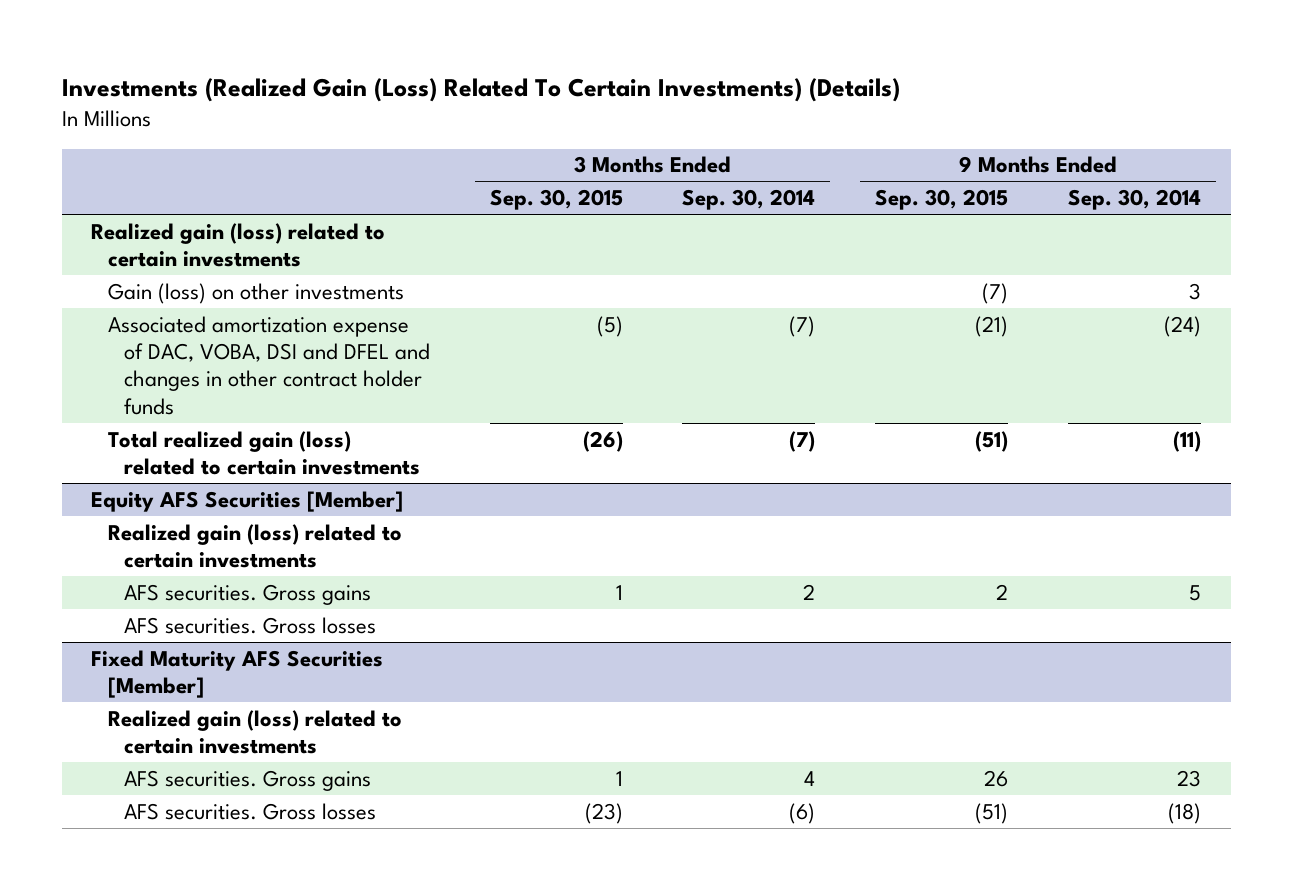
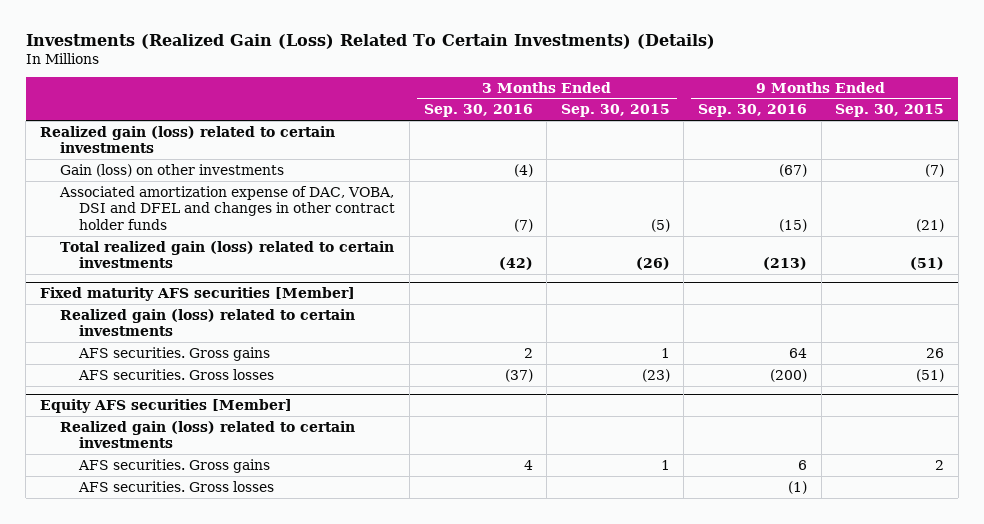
- | 3 Months Ended Sep. 30, 2015 | 3 Months Ended Sep. 30, 2014 | 9 Months Ended Sep. 30, 2015 | 9 Months Ended Sep. 30, 2014
+ | 3 Months Ended Sep. 30, 2016 | 3 Months Ended Sep. 30, 2015 | 9 Months Ended Sep. 30, 2016 | 9 Months Ended Sep. 30, 2015
- Equity AFS Securities [Member]
- Realized gain (loss) related to certain investments
- AFS securities. Gross gains | 1 | 2 | 2 | 5
- AFS securities. Gross losses
- Fixed Maturity AFS Securities [Member]
+ Fixed maturity AFS securities [Member]
+ Equity AFS securities [Member]
+ Realized gain (loss) related to certain investments
+ AFS securities. Gross gains | 4 | 1 | 6 | 2
+ AFS securities. Gross losses | | | (1) |

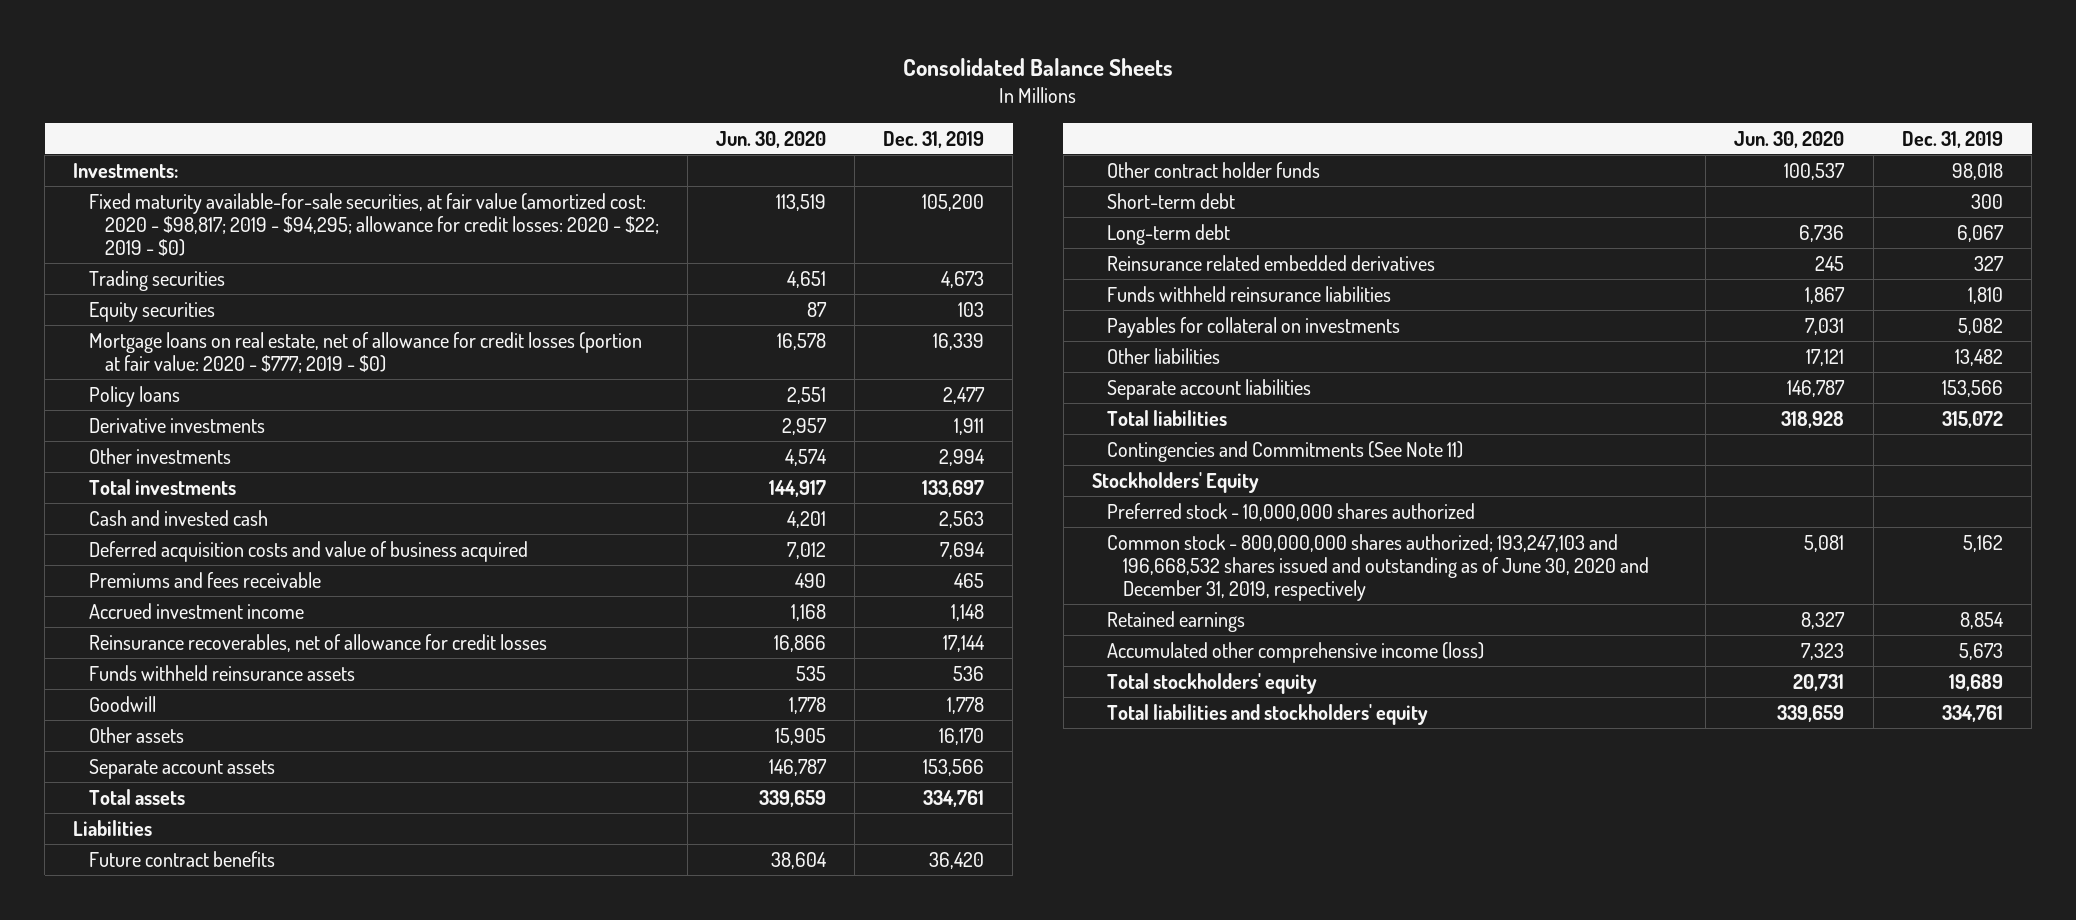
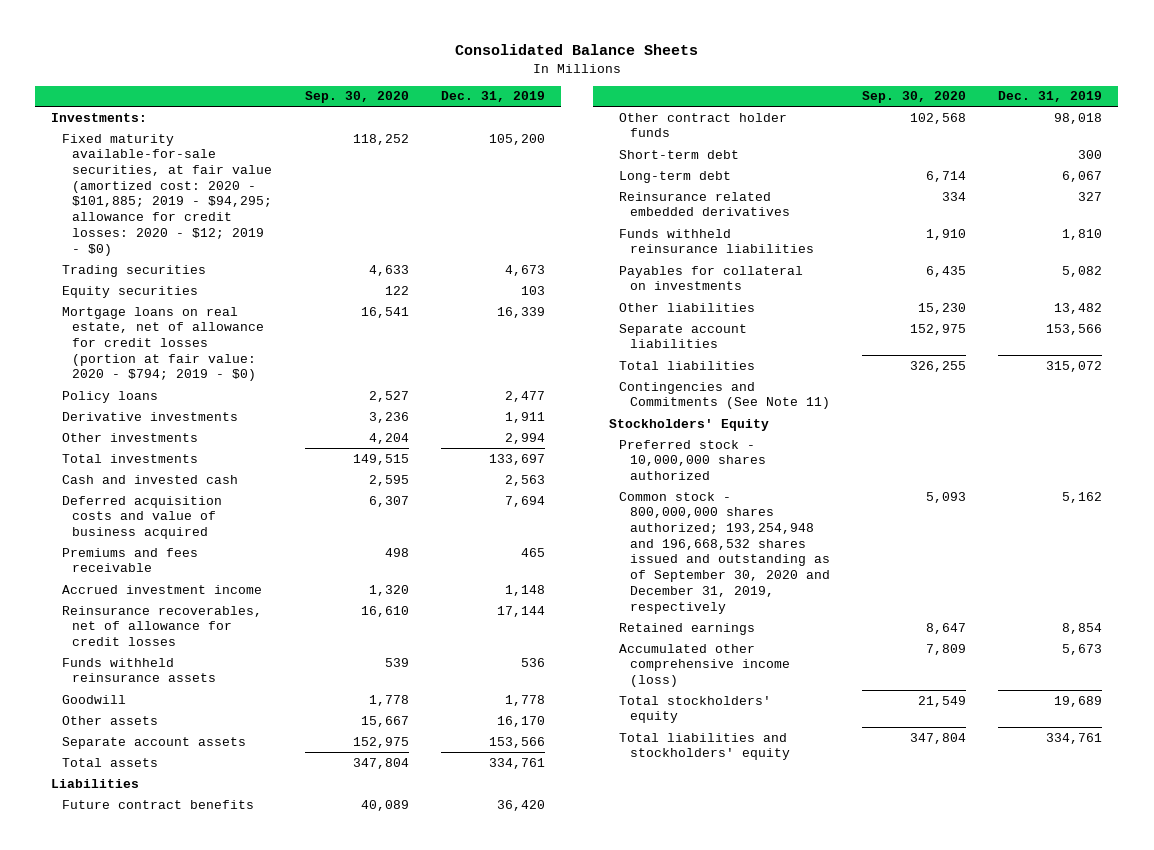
- | Jun. 30, 2020 | Dec. 31, 2019
+ | Sep. 30, 2020 | Dec. 31, 2019
- Fixed maturity available-for-sale securities, at fair value (amortized cost: 2020 - $98,817; 2019 - $94,295; allowance for credit losses: 2020 - $22; 2019 - $0) | 113,519 | 105,200
+ Fixed maturity available-for-sale securities, at fair value (amortized cost: 2020 - $101,885; 2019 - $94,295; allowance for credit losses: 2020 - $12; 2019 - $0) | 118,252 | 105,200
- Mortgage loans on real estate, net of allowance for credit losses (portion at fair value: 2020 - $777; 2019 - $0) | 16,578 | 16,339
+ Mortgage loans on real estate, net of allowance for credit losses (portion at fair value: 2020 - $794; 2019 - $0) | 16,541 | 16,339
- Common stock - 800,000,000 shares authorized; 193,247,103 and 196,668,532 shares issued and outstanding as of June 30, 2020 and December 31, 2019, respectively | 5,081 | 5,162
+ Common stock - 800,000,000 shares authorized; 193,254,948 and 196,668,532 shares issued and outstanding as of September 30, 2020 and December 31, 2019, respectively | 5,093 | 5,162

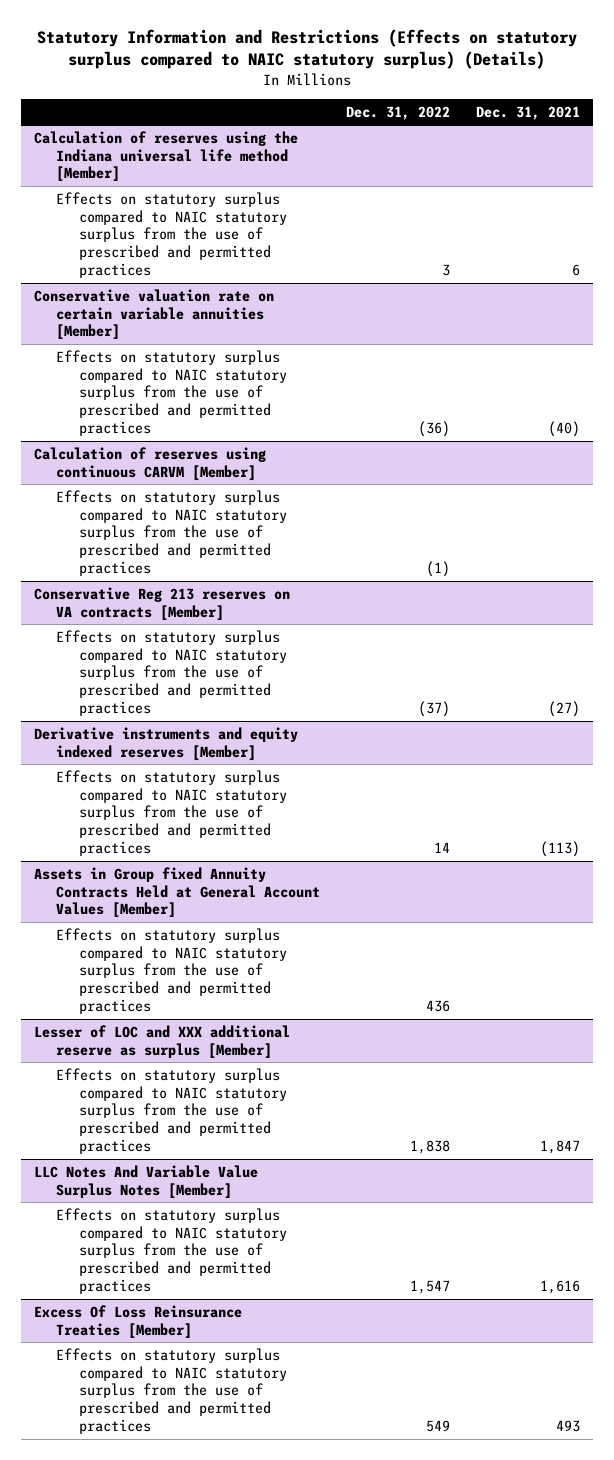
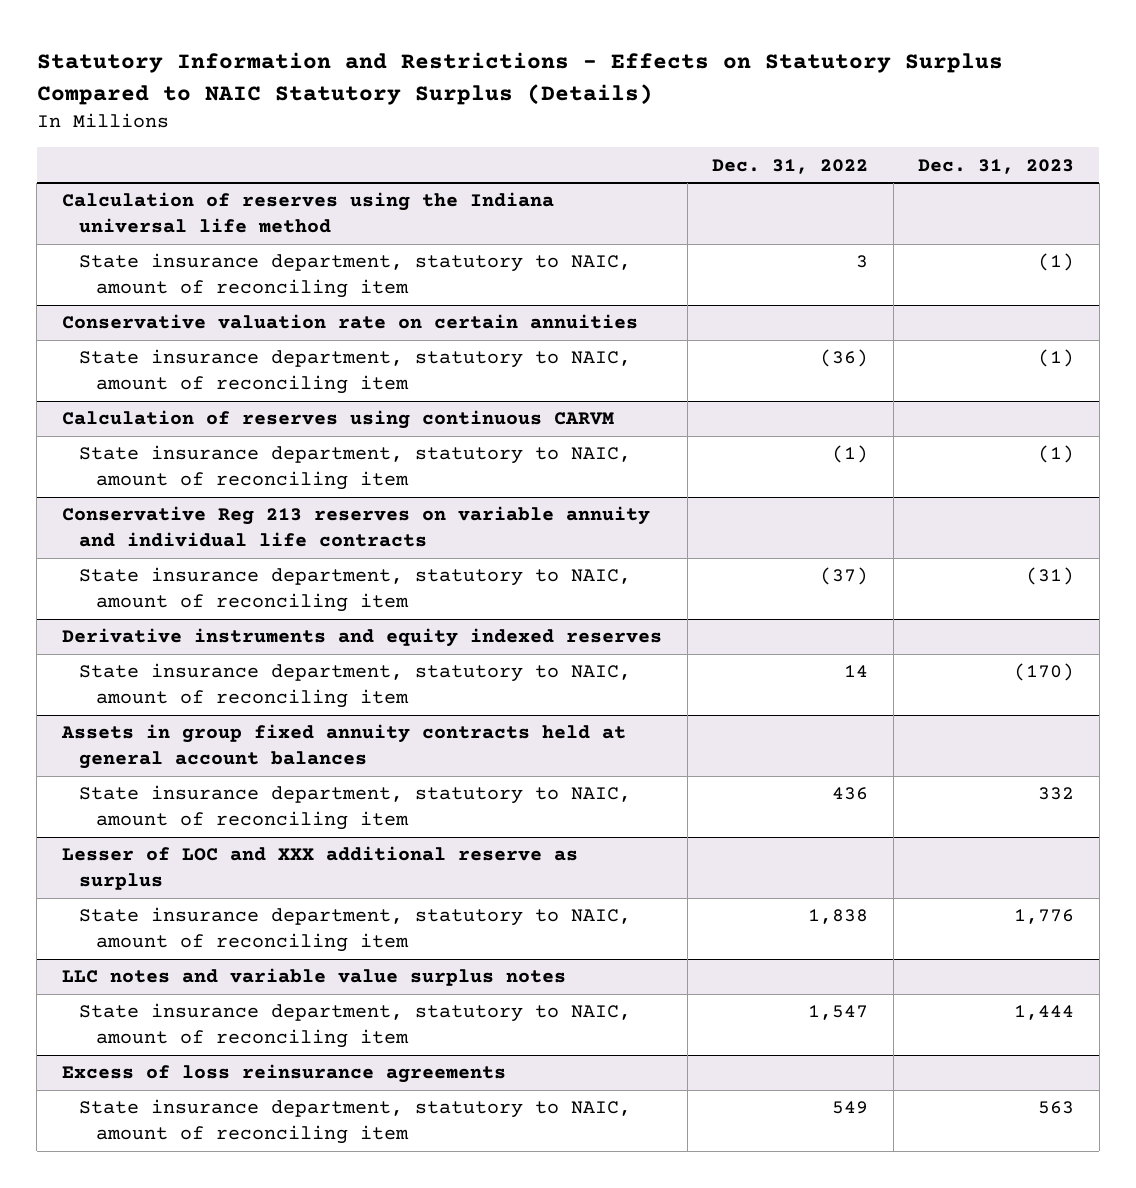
- Statutory Information and Restrictions (Effects on statutory surplus compared to NAIC statutory surplus) (Details)
+ Statutory Information and Restrictions - Effects on Statutory Surplus Compared to NAIC Statutory Surplus (Details)
- | Dec. 31, 2022 | Dec. 31, 2021
+ | Dec. 31, 2022 | Dec. 31, 2023
- Calculation of reserves using the Indiana universal life method [Member]
- Effects on statutory surplus compared to NAIC statutory surplus from the use of prescribed and permitted practices | 3 | 6
- Conservative valuation rate on certain variable annuities [Member]
- Effects on statutory surplus compared to NAIC statutory surplus from the use of prescribed and permitted practices | (36) | (40)
- Calculation of reserves using continuous CARVM [Member]
- Effects on statutory surplus compared to NAIC statutory surplus from the use of prescribed and permitted practices | (1) |
- Conservative Reg 213 reserves on VA contracts [Member]
- Effects on statutory surplus compared to NAIC statutory surplus from the use of prescribed and permitted practices | (37) | (27)
- Derivative instruments and equity indexed reserves [Member]
- Effects on statutory surplus compared to NAIC statutory surplus from the use of prescribed and permitted practices | 14 | (113)
- Assets in Group fixed Annuity Contracts Held at General Account Values [Member]
- Effects on statutory surplus compared to NAIC statutory surplus from the use of prescribed and permitted practices | 436 |
- Lesser of LOC and XXX additional reserve as surplus [Member]
- Effects on statutory surplus compared to NAIC statutory surplus from the use of prescribed and permitted practices | 1,838 | 1,847
- LLC Notes And Variable Value Surplus Notes [Member]
- Effects on statutory surplus compared to NAIC statutory surplus from the use of prescribed and permitted practices | 1,547 | 1,616
- Excess Of Loss Reinsurance Treaties [Member]
- Effects on statutory surplus compared to NAIC statutory surplus from the use of prescribed and permitted practices | 549 | 493
+ Calculation of reserves using the Indiana universal life method
+ State insurance department, statutory to NAIC, amount of reconciling item | 3 | (1)
+ Conservative valuation rate on certain annuities
+ State insurance department, statutory to NAIC, amount of reconciling item | (36) | (1)
+ Calculation of reserves using continuous CARVM
+ State insurance department, statutory to NAIC, amount of reconciling item | (1) | (1)
+ Conservative Reg 213 reserves on variable annuity and individual life contracts
+ State insurance department, statutory to NAIC, amount of reconciling item | (37) | (31)
+ Derivative instruments and equity indexed reserves
+ State insurance department, statutory to NAIC, amount of reconciling item | 14 | (170)
+ Assets in group fixed annuity contracts held at general account balances
+ State insurance department, statutory to NAIC, amount of reconciling item | 436 | 332
+ Lesser of LOC and XXX additional reserve as surplus
+ State insurance department, statutory to NAIC, amount of reconciling item | 1,838 | 1,776
+ LLC notes and variable value surplus notes
+ State insurance department, statutory to NAIC, amount of reconciling item | 1,547 | 1,444
+ Excess of loss reinsurance agreements
+ State insurance department, statutory to NAIC, amount of reconciling item | 549 | 563

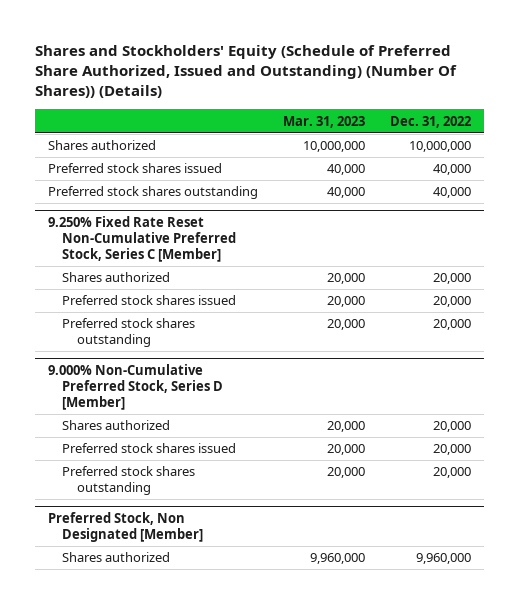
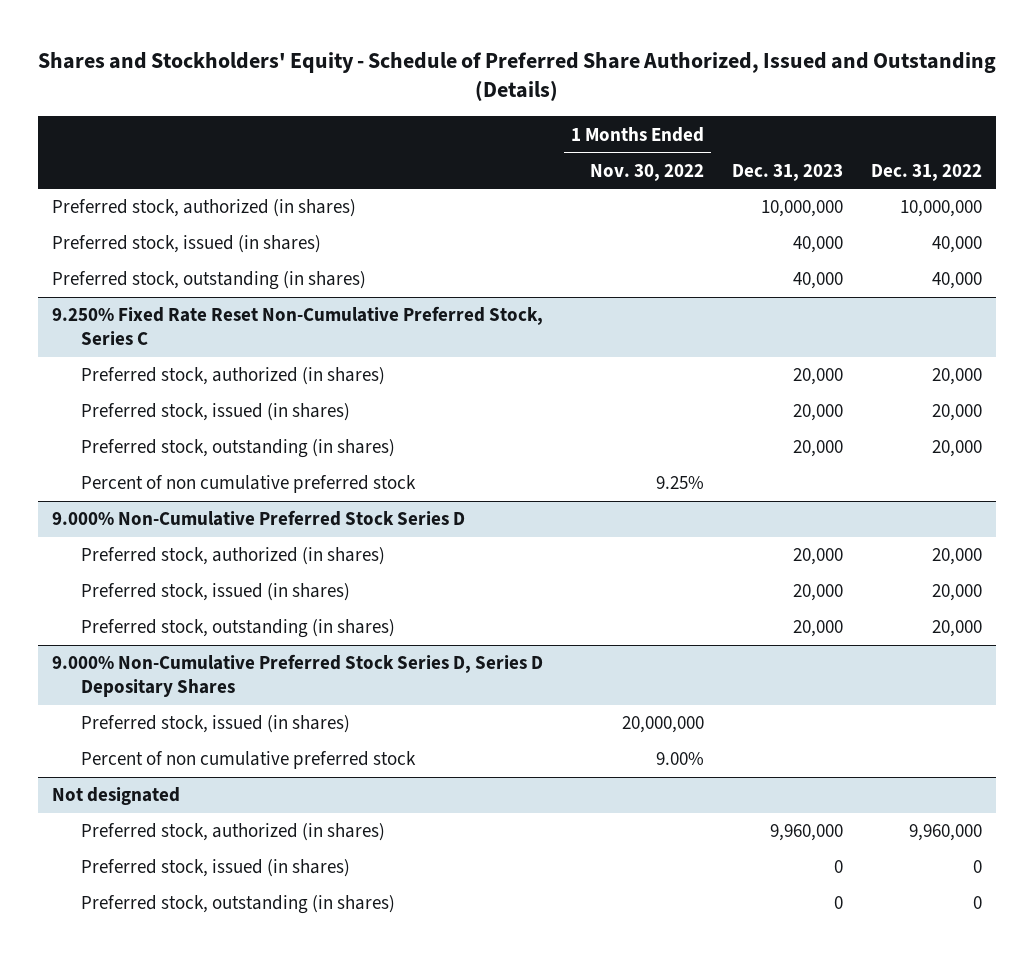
- Shares and Stockholders' Equity (Schedule of Preferred Share Authorized, Issued and Outstanding) (Number Of Shares)) (Details)
+ Shares and Stockholders' Equity - Schedule of Preferred Share Authorized, Issued and Outstanding (Details)
- | Mar. 31, 2023 | Dec. 31, 2022
+ | 1 Months Ended Nov. 30, 2022 | Dec. 31, 2023 | Dec. 31, 2022
- Shares authorized | 10,000,000 | 10,000,000
- Preferred stock shares issued | 40,000 | 40,000
- Preferred stock shares outstanding | 40,000 | 40,000
- 9.250% Fixed Rate Reset Non-Cumulative Preferred Stock, Series C [Member]
- Shares authorized | 20,000 | 20,000
- Preferred stock shares issued | 20,000 | 20,000
- Preferred stock shares outstanding | 20,000 | 20,000
- 9.000% Non-Cumulative Preferred Stock, Series D [Member]
- Shares authorized | 20,000 | 20,000
- Preferred stock shares issued | 20,000 | 20,000
- Preferred stock shares outstanding | 20,000 | 20,000
- Preferred Stock, Non Designated [Member]
- Shares authorized | 9,960,000 | 9,960,000
+ Preferred stock, authorized (in shares) | | 10,000,000 | 10,000,000
+ Preferred stock, issued (in shares) | | 40,000 | 40,000
+ Preferred stock, outstanding (in shares) | | 40,000 | 40,000
+ 9.250% Fixed Rate Reset Non-Cumulative Preferred Stock, Series C
+ Preferred stock, authorized (in shares) | | 20,000 | 20,000
+ Preferred stock, issued (in shares) | | 20,000 | 20,000
+ Preferred stock, outstanding (in shares) | | 20,000 | 20,000
+ Percent of non cumulative preferred stock | 9.25% | |
+ 9.000% Non-Cumulative Preferred Stock Series D
+ Preferred stock, authorized (in shares) | | 20,000 | 20,000
+ Preferred stock, issued (in shares) | | 20,000 | 20,000
+ Preferred stock, outstanding (in shares) | | 20,000 | 20,000
+ 9.000% Non-Cumulative Preferred Stock Series D, Series D Depositary Shares
+ Preferred stock, issued (in shares) | 20,000,000 | |
+ Percent of non cumulative preferred stock | 9.00% | |
+ Not designated
+ Preferred stock, authorized (in shares) | | 9,960,000 | 9,960,000
+ Preferred stock, issued (in shares) | | 0 | 0
+ Preferred stock, outstanding (in shares) | | 0 | 0

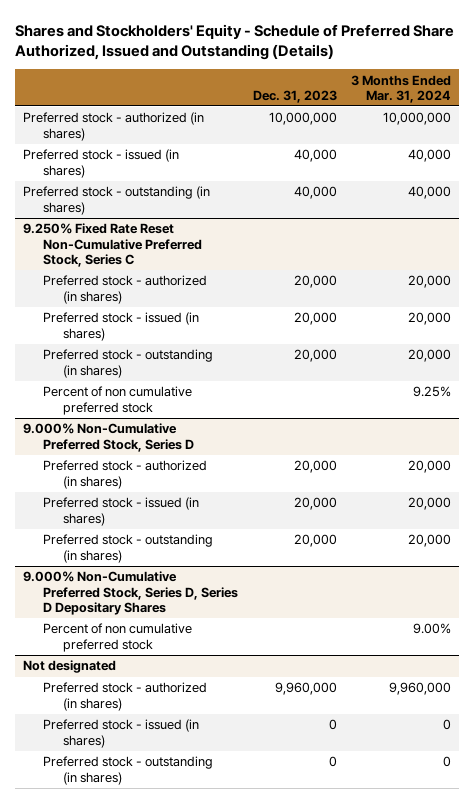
- | 1 Months Ended Nov. 30, 2022 | Dec. 31, 2023 | Dec. 31, 2022
+ | Dec. 31, 2023 | 3 Months Ended Mar. 31, 2024
- Preferred stock, authorized (in shares) | | 10,000,000 | 10,000,000
- Preferred stock, issued (in shares) | | 40,000 | 40,000
- Preferred stock, outstanding (in shares) | | 40,000 | 40,000
+ Preferred stock - authorized (in shares) | 10,000,000 | 10,000,000
+ Preferred stock - issued (in shares) | 40,000 | 40,000
+ Preferred stock - outstanding (in shares) | 40,000 | 40,000
@ 9.250% Fixed Rate Reset Non-Cumulative Preferred Stock, Series C
- Preferred stock, authorized (in shares) | | 20,000 | 20,000
- Preferred stock, issued (in shares) | | 20,000 | 20,000
- Preferred stock, outstanding (in shares) | | 20,000 | 20,000
+ Preferred stock - authorized (in shares) | 20,000 | 20,000
+ Preferred stock - issued (in shares) | 20,000 | 20,000
+ Preferred stock - outstanding (in shares) | 20,000 | 20,000
- 9.000% Non-Cumulative Preferred Stock Series D
- Preferred stock, authorized (in shares) | | 20,000 | 20,000
- Preferred stock, issued (in shares) | | 20,000 | 20,000
- Preferred stock, outstanding (in shares) | | 20,000 | 20,000
- 9.000% Non-Cumulative Preferred Stock Series D, Series D Depositary Shares
- Preferred stock, issued (in shares) | 20,000,000 | |
+ 9.000% Non-Cumulative Preferred Stock, Series D
+ Preferred stock - authorized (in shares) | 20,000 | 20,000
+ Preferred stock - issued (in shares) | 20,000 | 20,000
+ Preferred stock - outstanding (in shares) | 20,000 | 20,000
+ 9.000% Non-Cumulative Preferred Stock, Series D, Series D Depositary Shares
@ Not designated
- Preferred stock, authorized (in shares) | | 9,960,000 | 9,960,000
- Preferred stock, issued (in shares) | | 0 | 0
- Preferred stock, outstanding (in shares) | | 0 | 0
+ Preferred stock - authorized (in shares) | 9,960,000 | 9,960,000
+ Preferred stock - issued (in shares) | 0 | 0
+ Preferred stock - outstanding (in shares) | 0 | 0

